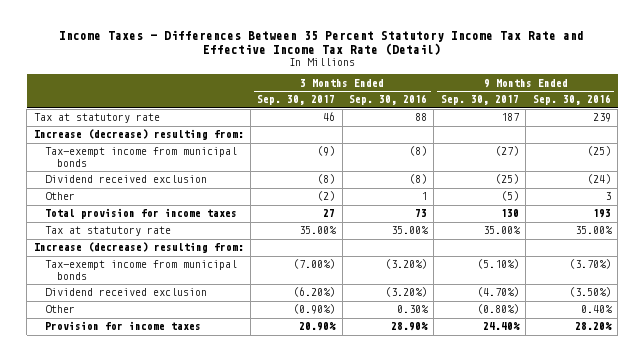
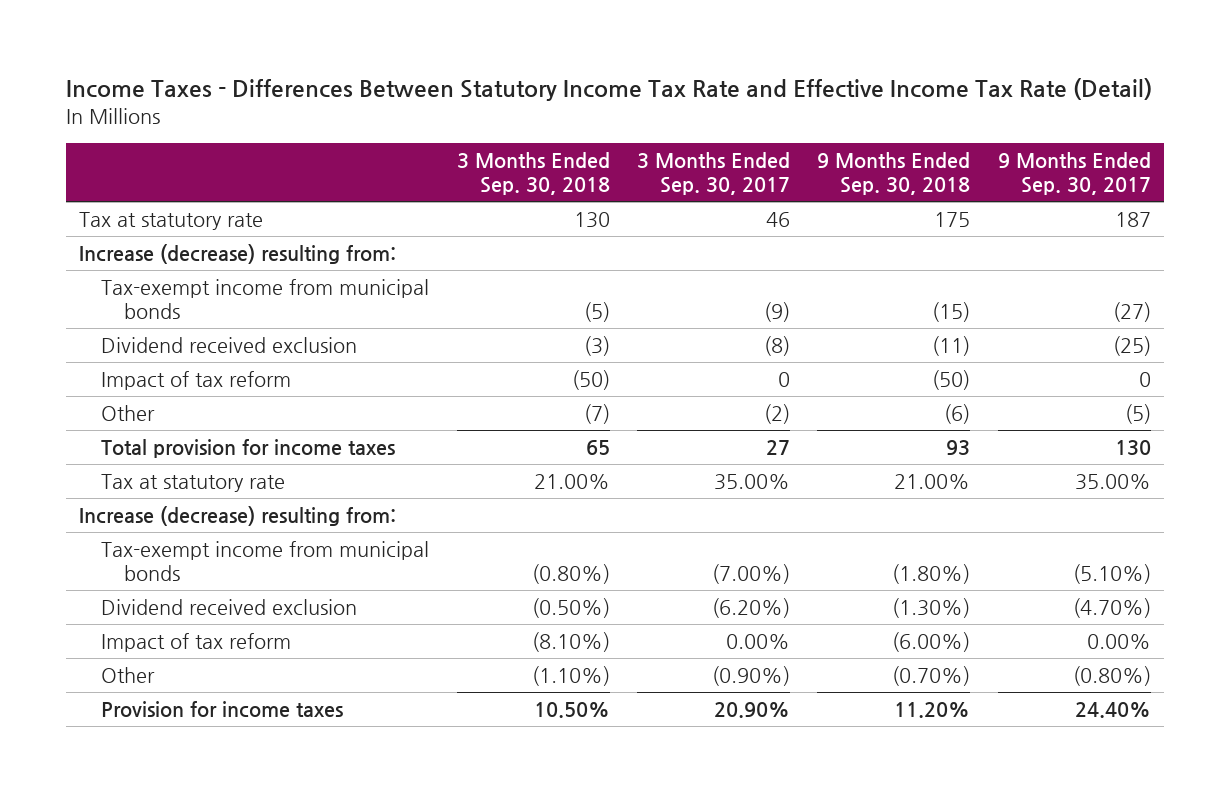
- Income Taxes - Differences Between 35 Percent Statutory Income Tax Rate and Effective Income Tax Rate (Detail)
+ Income Taxes - Differences Between Statutory Income Tax Rate and Effective Income Tax Rate (Detail)
- | 3 Months Ended Sep. 30, 2017 | 3 Months Ended Sep. 30, 2016 | 9 Months Ended Sep. 30, 2017 | 9 Months Ended Sep. 30, 2016
+ | 3 Months Ended Sep. 30, 2018 | 3 Months Ended Sep. 30, 2017 | 9 Months Ended Sep. 30, 2018 | 9 Months Ended Sep. 30, 2017
+ Impact of tax reform | (50) | 0 | (50) | 0
+ Impact of tax reform | (8.10%) | 0.00% | (6.00%) | 0.00%

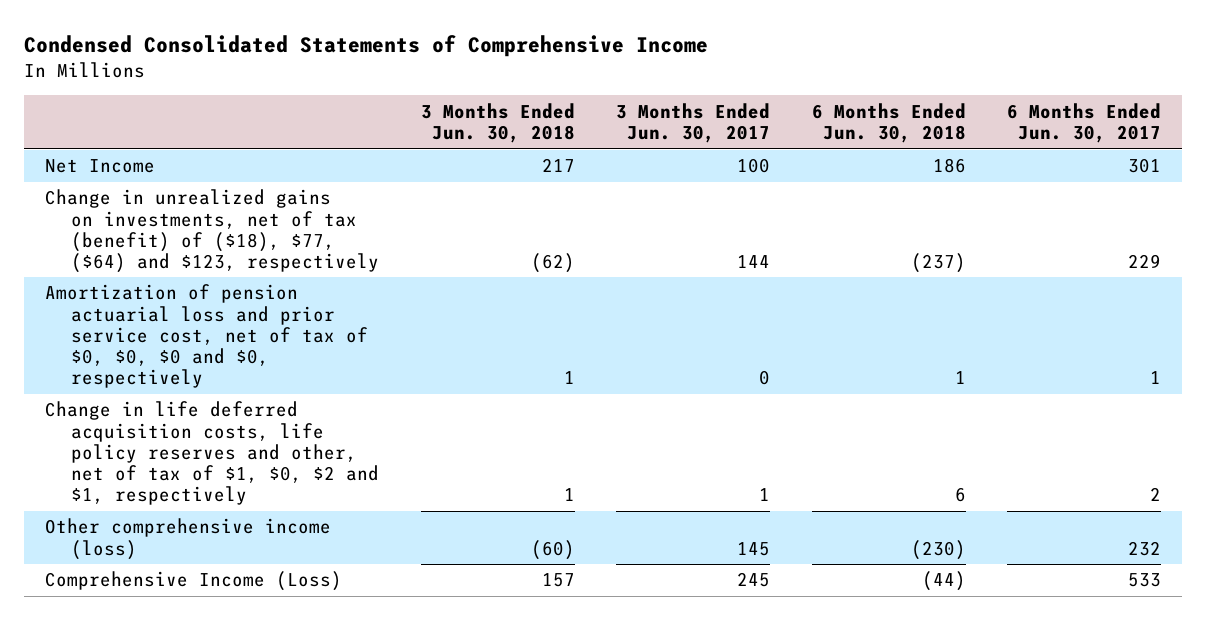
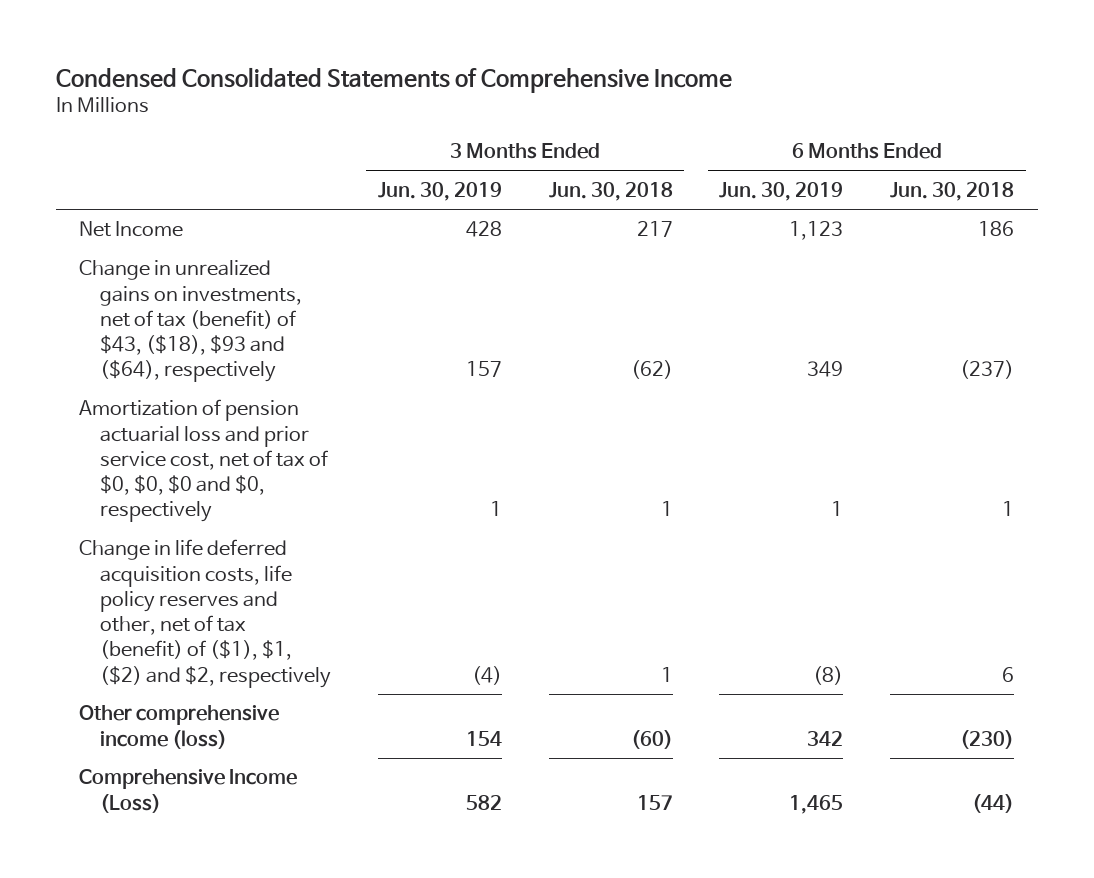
- | 3 Months Ended Jun. 30, 2018 | 3 Months Ended Jun. 30, 2017 | 6 Months Ended Jun. 30, 2018 | 6 Months Ended Jun. 30, 2017
+ | 3 Months Ended Jun. 30, 2019 | 3 Months Ended Jun. 30, 2018 | 6 Months Ended Jun. 30, 2019 | 6 Months Ended Jun. 30, 2018
- Change in unrealized gains on investments, net of tax (benefit) of ($18), $77, ($64) and $123, respectively | (62) | 144 | (237) | 229
+ Change in unrealized gains on investments, net of tax (benefit) of $43, ($18), $93 and ($64), respectively | 157 | (62) | 349 | (237)
- Change in life deferred acquisition costs, life policy reserves and other, net of tax of $1, $0, $2 and $1, respectively | 1 | 1 | 6 | 2
+ Change in life deferred acquisition costs, life policy reserves and other, net of tax (benefit) of ($1), $1, ($2) and $2, respectively | (4) | 1 | (8) | 6

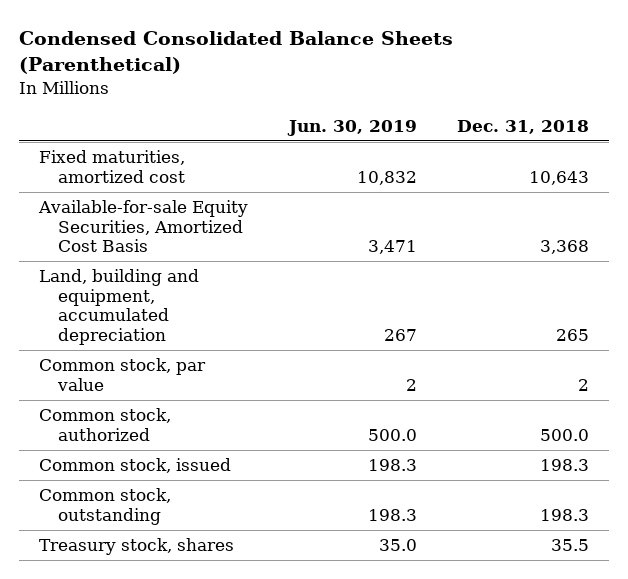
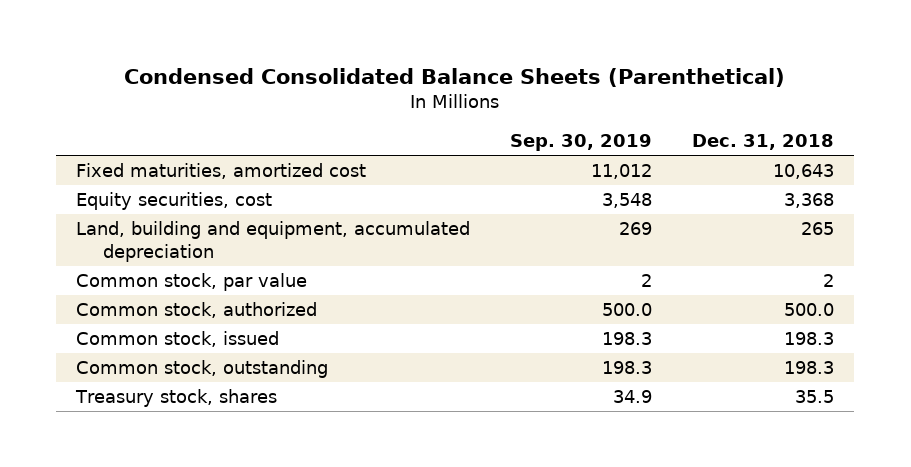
- | Jun. 30, 2019 | Dec. 31, 2018
+ | Sep. 30, 2019 | Dec. 31, 2018
- Available-for-sale Equity Securities, Amortized Cost Basis | 3,471 | 3,368
+ Equity securities, cost | 3,548 | 3,368

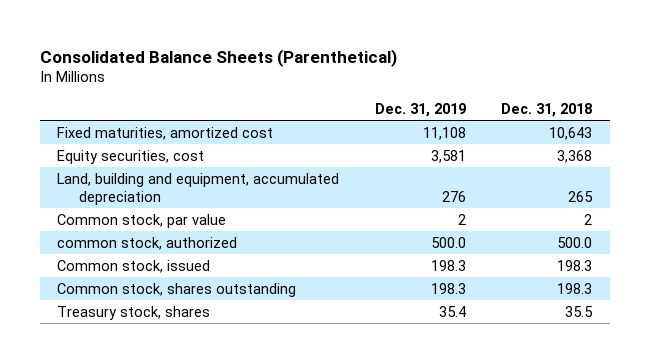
- Condensed Consolidated Balance Sheets (Parenthetical)
+ Consolidated Balance Sheets (Parenthetical)
- | Sep. 30, 2019 | Dec. 31, 2018
+ | Dec. 31, 2019 | Dec. 31, 2018
- Common stock, authorized | 500.0 | 500.0
+ common stock, authorized | 500.0 | 500.0
- Common stock, outstanding | 198.3 | 198.3
+ Common stock, shares outstanding | 198.3 | 198.3

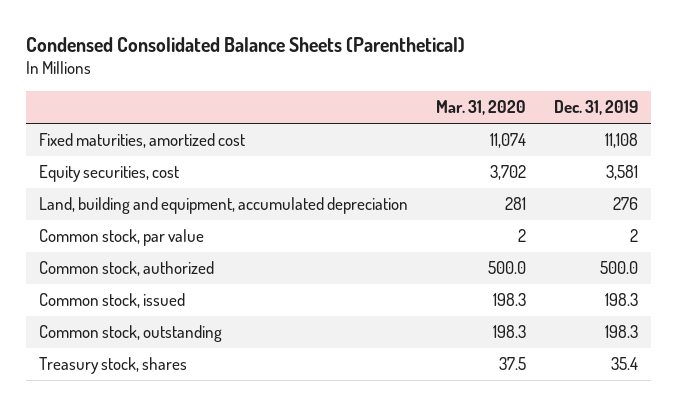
- Consolidated Balance Sheets (Parenthetical)
+ Condensed Consolidated Balance Sheets (Parenthetical)
- | Dec. 31, 2019 | Dec. 31, 2018
+ | Mar. 31, 2020 | Dec. 31, 2019
- common stock, authorized | 500.0 | 500.0
+ Common stock, authorized | 500.0 | 500.0
- Common stock, shares outstanding | 198.3 | 198.3
+ Common stock, outstanding | 198.3 | 198.3

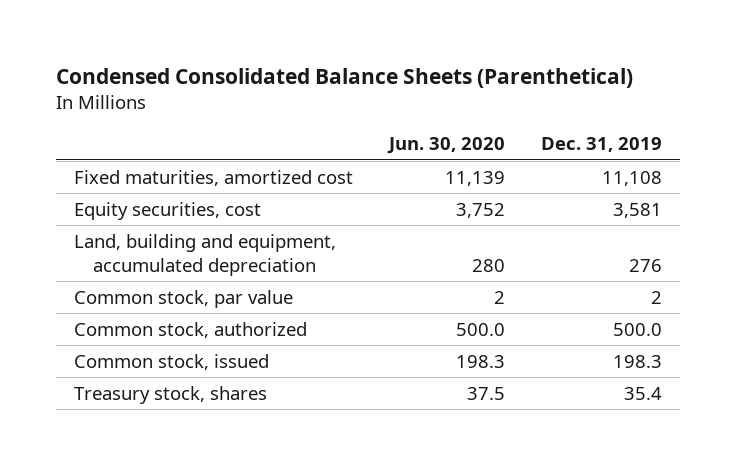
- | Mar. 31, 2020 | Dec. 31, 2019
+ | Jun. 30, 2020 | Dec. 31, 2019
- Common stock, outstanding | 198.3 | 198.3

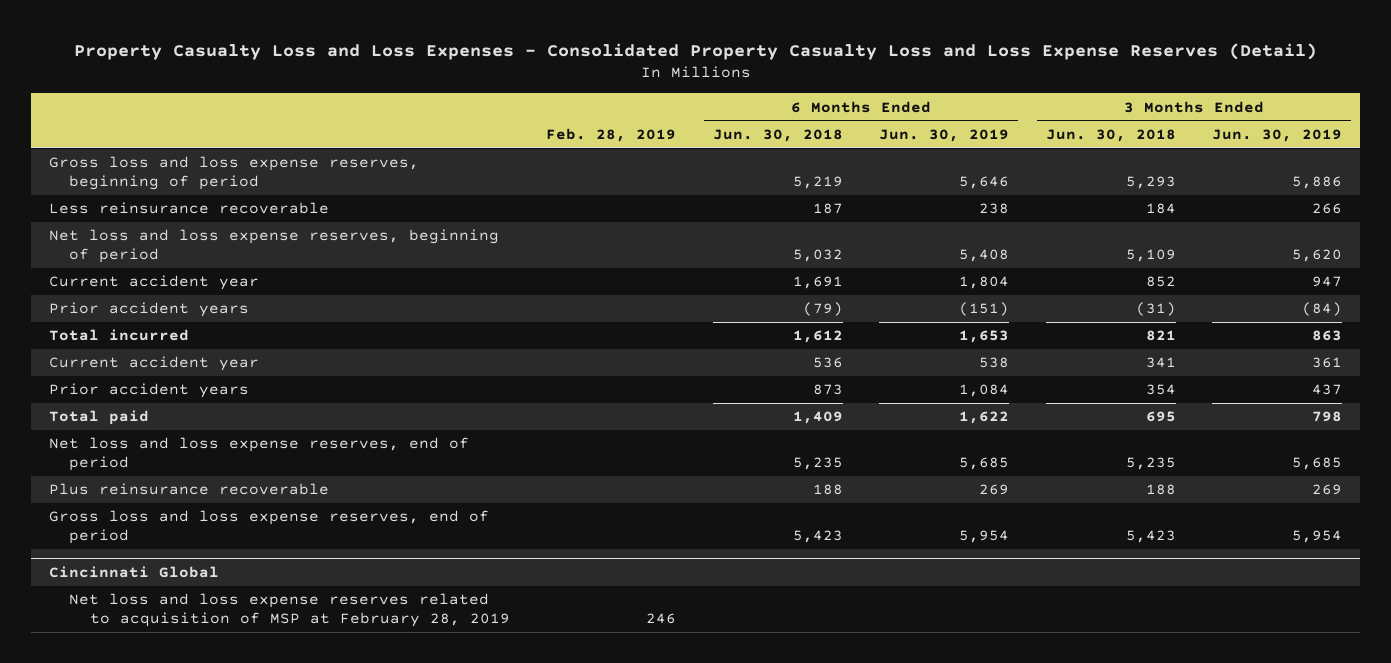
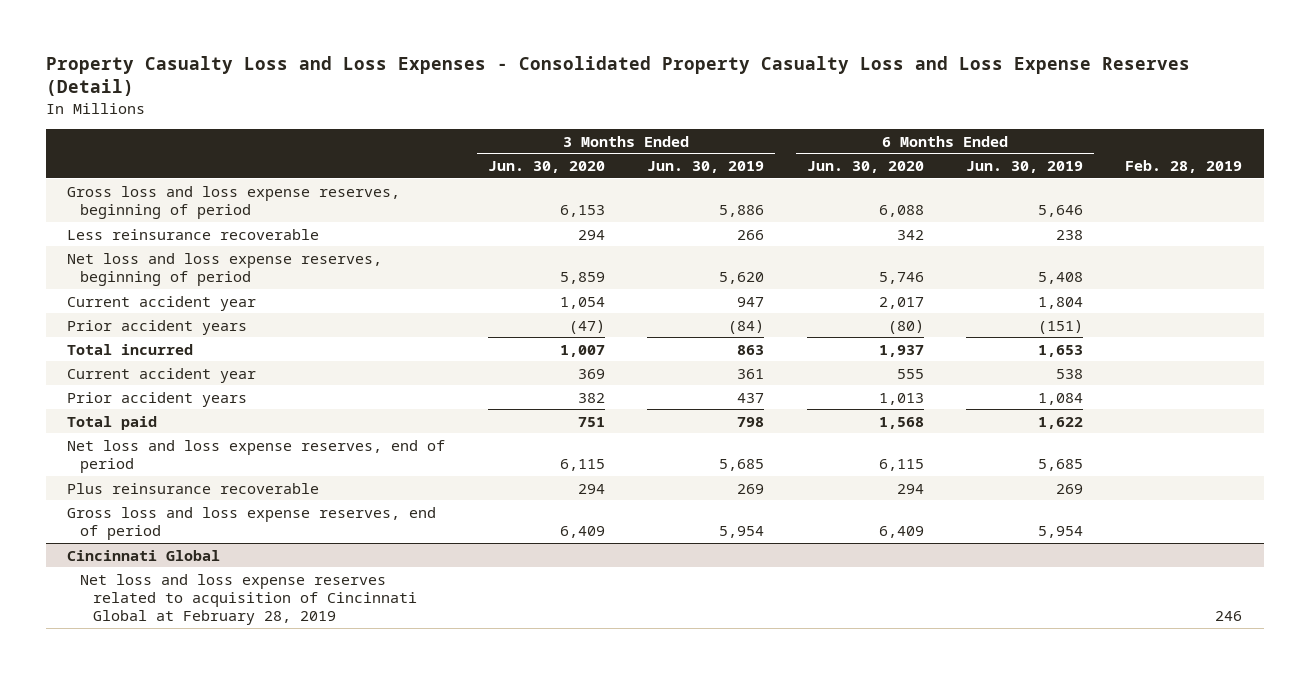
- | Feb. 28, 2019 | 6 Months Ended Jun. 30, 2018 | 6 Months Ended Jun. 30, 2019 | 3 Months Ended Jun. 30, 2018 | 3 Months Ended Jun. 30, 2019
+ | 3 Months Ended Jun. 30, 2020 | 3 Months Ended Jun. 30, 2019 | 6 Months Ended Jun. 30, 2020 | 6 Months Ended Jun. 30, 2019 | Feb. 28, 2019
@ Cincinnati Global
- Net loss and loss expense reserves related to acquisition of MSP at February 28, 2019 | 246 | | | |
+ Net loss and loss expense reserves related to acquisition of Cincinnati Global at February 28, 2019 | | | | | 246

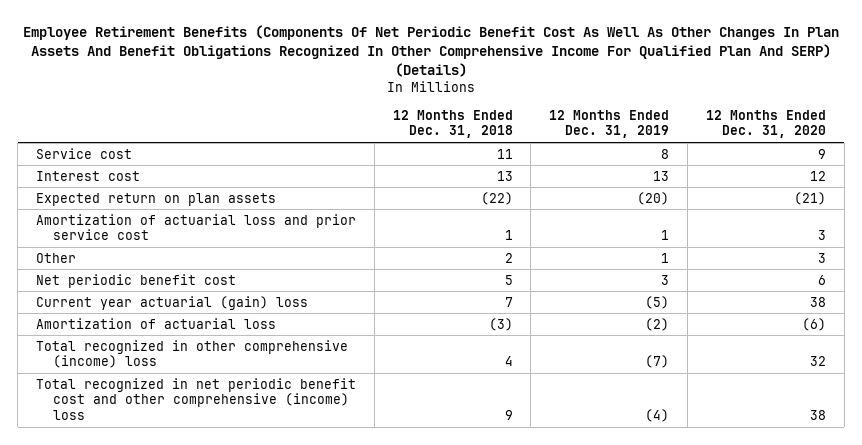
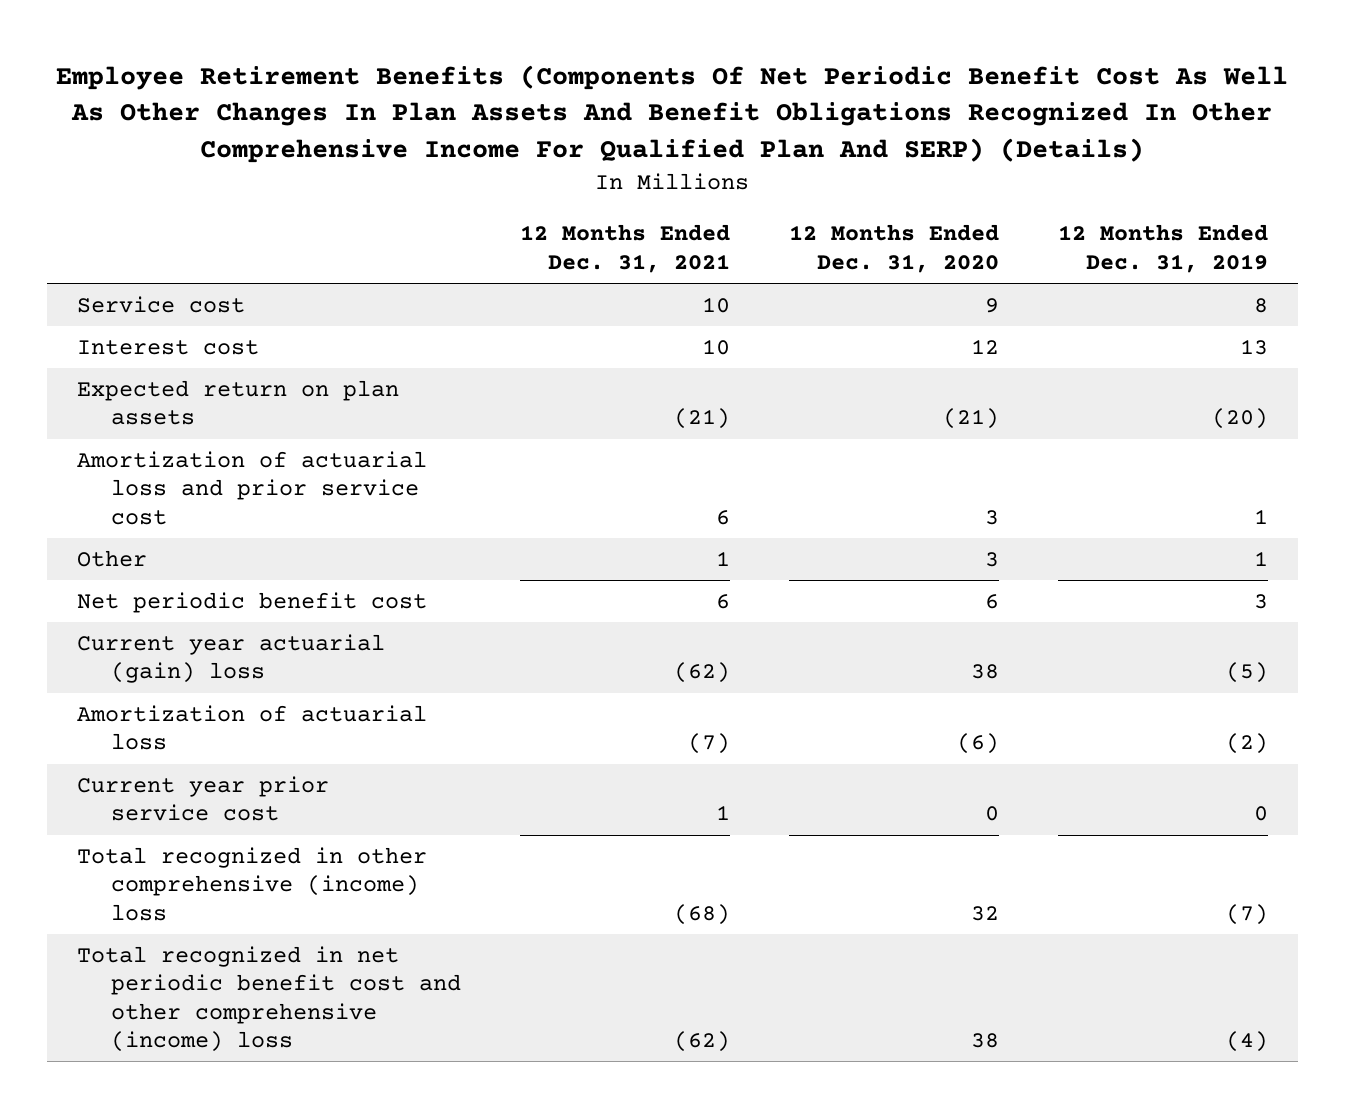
- | 12 Months Ended Dec. 31, 2018 | 12 Months Ended Dec. 31, 2019 | 12 Months Ended Dec. 31, 2020
+ | 12 Months Ended Dec. 31, 2021 | 12 Months Ended Dec. 31, 2020 | 12 Months Ended Dec. 31, 2019
+ Current year prior service cost | 1 | 0 | 0

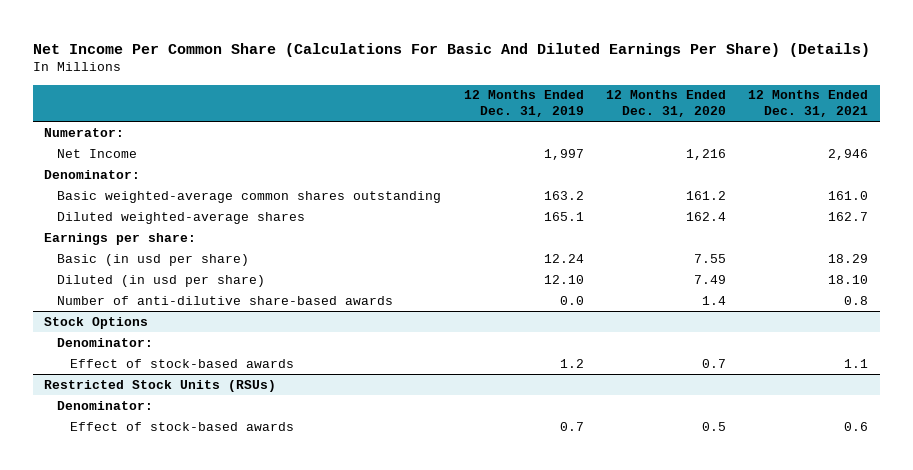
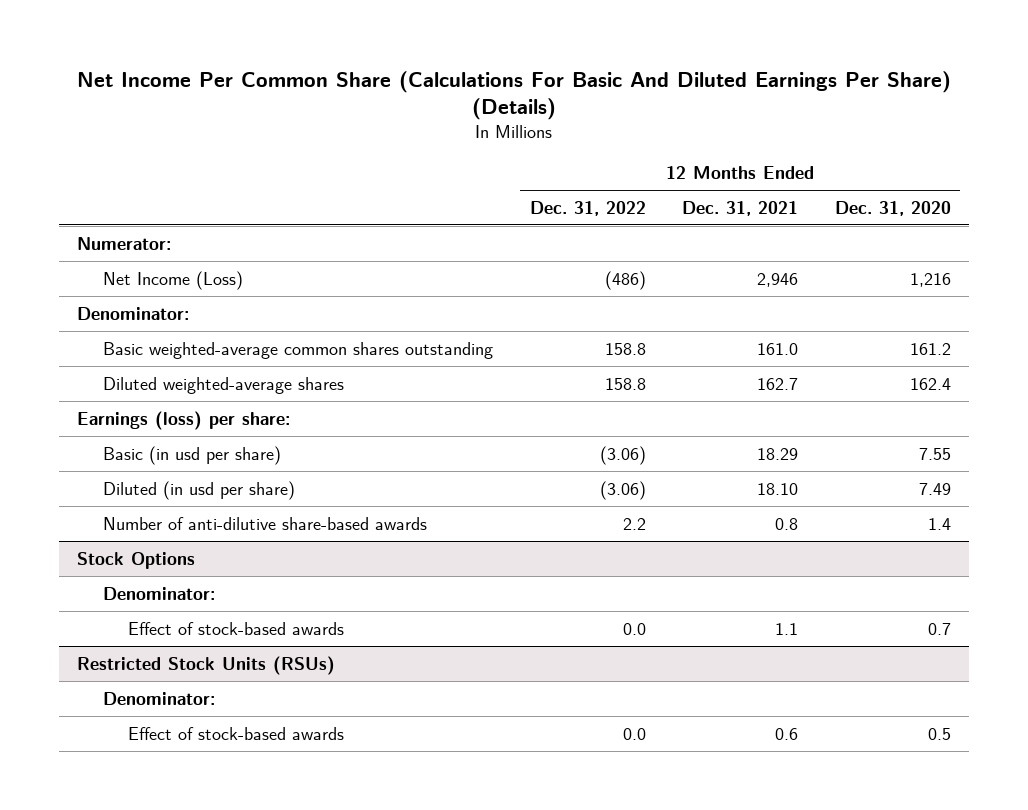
- | 12 Months Ended Dec. 31, 2019 | 12 Months Ended Dec. 31, 2020 | 12 Months Ended Dec. 31, 2021
+ | 12 Months Ended Dec. 31, 2022 | 12 Months Ended Dec. 31, 2021 | 12 Months Ended Dec. 31, 2020
- Net Income | 1,997 | 1,216 | 2,946
+ Net Income (Loss) | (486) | 2,946 | 1,216
- Earnings per share:
+ Earnings (loss) per share:

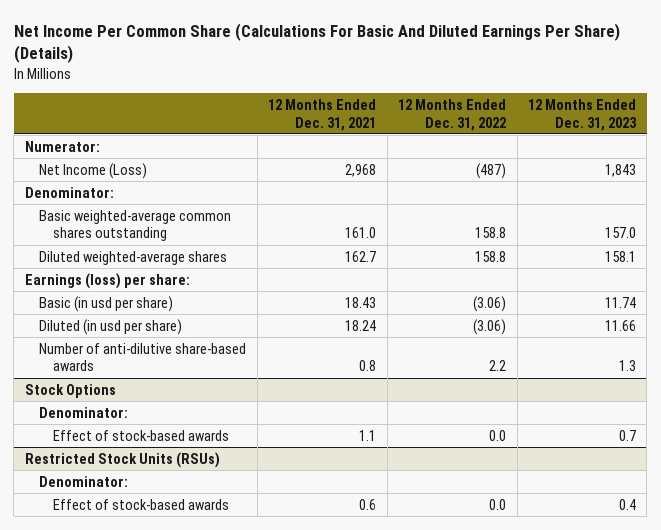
- | 12 Months Ended Dec. 31, 2022 | 12 Months Ended Dec. 31, 2021 | 12 Months Ended Dec. 31, 2020
+ | 12 Months Ended Dec. 31, 2021 | 12 Months Ended Dec. 31, 2022 | 12 Months Ended Dec. 31, 2023
- Net Income (Loss) | (486) | 2,946 | 1,216
+ Net Income (Loss) | 2,968 | (487) | 1,843
- Basic (in usd per share) | (3.06) | 18.29 | 7.55
- Diluted (in usd per share) | (3.06) | 18.10 | 7.49
+ Basic (in usd per share) | 18.43 | (3.06) | 11.74
+ Diluted (in usd per share) | 18.24 | (3.06) | 11.66

